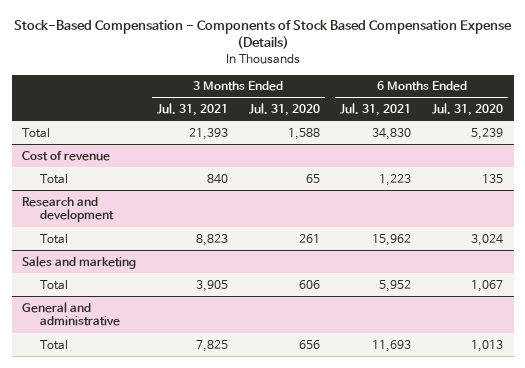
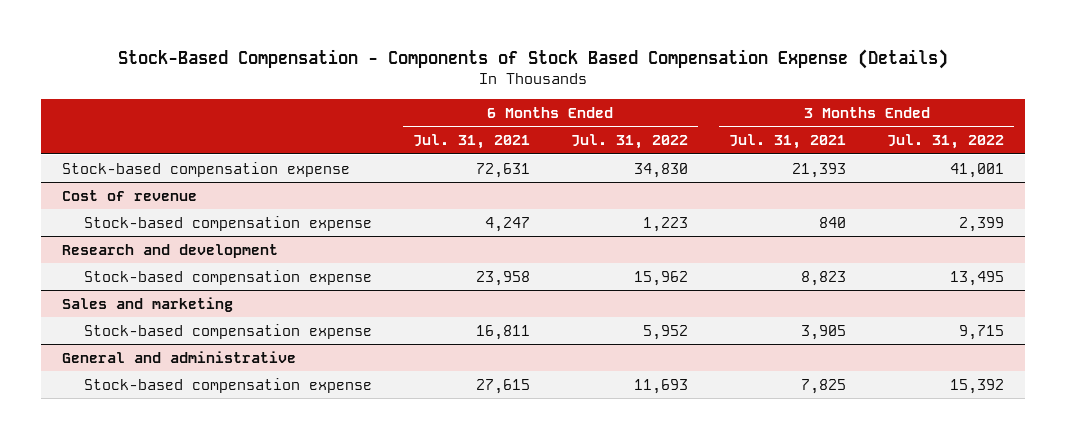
- | 3 Months Ended Jul. 31, 2021 | 3 Months Ended Jul. 31, 2020 | 6 Months Ended Jul. 31, 2021 | 6 Months Ended Jul. 31, 2020
+ | 6 Months Ended Jul. 31, 2021 | 6 Months Ended Jul. 31, 2022 | 3 Months Ended Jul. 31, 2021 | 3 Months Ended Jul. 31, 2022
- Total | 21,393 | 1,588 | 34,830 | 5,239
+ Stock-based compensation expense | 72,631 | 34,830 | 21,393 | 41,001
@ Cost of revenue
- Total | 840 | 65 | 1,223 | 135
+ Stock-based compensation expense | 4,247 | 1,223 | 840 | 2,399
@ Research and development
- Total | 8,823 | 261 | 15,962 | 3,024
+ Stock-based compensation expense | 23,958 | 15,962 | 8,823 | 13,495
@ Sales and marketing
- Total | 3,905 | 606 | 5,952 | 1,067
+ Stock-based compensation expense | 16,811 | 5,952 | 3,905 | 9,715
@ General and administrative
- Total | 7,825 | 656 | 11,693 | 1,013
+ Stock-based compensation expense | 27,615 | 11,693 | 7,825 | 15,392

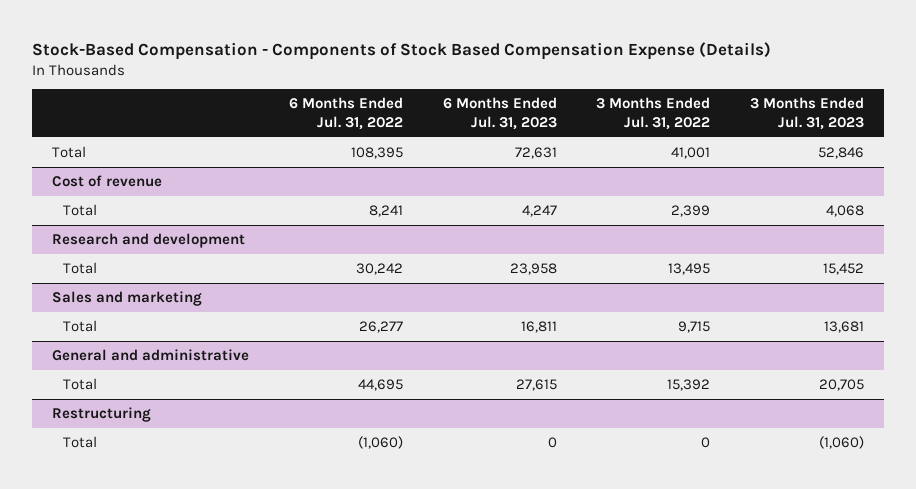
- | 6 Months Ended Jul. 31, 2021 | 6 Months Ended Jul. 31, 2022 | 3 Months Ended Jul. 31, 2021 | 3 Months Ended Jul. 31, 2022
+ | 6 Months Ended Jul. 31, 2022 | 6 Months Ended Jul. 31, 2023 | 3 Months Ended Jul. 31, 2022 | 3 Months Ended Jul. 31, 2023
- Stock-based compensation expense | 72,631 | 34,830 | 21,393 | 41,001
+ Total | 108,395 | 72,631 | 41,001 | 52,846
@ Cost of revenue
- Stock-based compensation expense | 4,247 | 1,223 | 840 | 2,399
+ Total | 8,241 | 4,247 | 2,399 | 4,068
@ Research and development
- Stock-based compensation expense | 23,958 | 15,962 | 8,823 | 13,495
+ Total | 30,242 | 23,958 | 13,495 | 15,452
@ Sales and marketing
- Stock-based compensation expense | 16,811 | 5,952 | 3,905 | 9,715
+ Total | 26,277 | 16,811 | 9,715 | 13,681
@ General and administrative
- Stock-based compensation expense | 27,615 | 11,693 | 7,825 | 15,392
+ Total | 44,695 | 27,615 | 15,392 | 20,705
+ Restructuring
+ Total | (1,060) | 0 | 0 | (1,060)

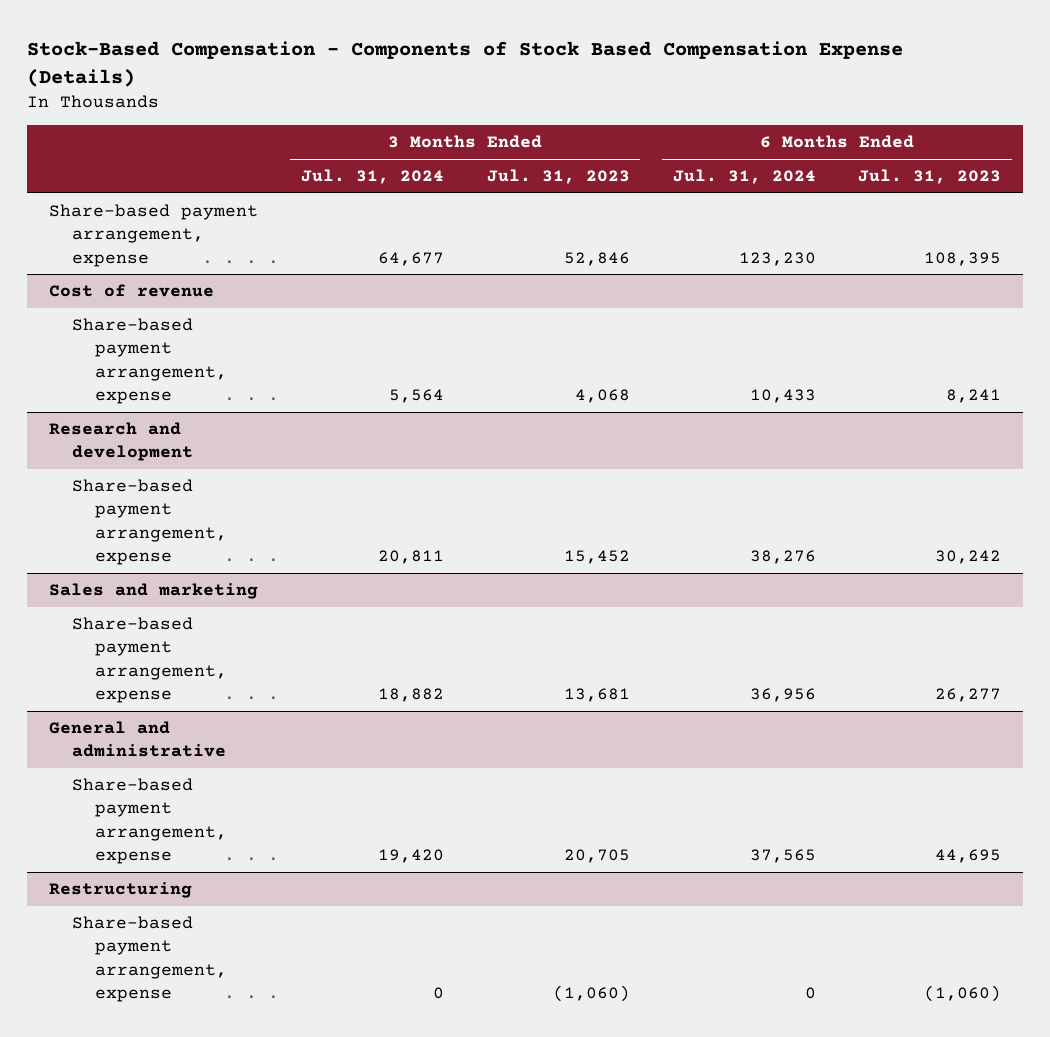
- | 6 Months Ended Jul. 31, 2022 | 6 Months Ended Jul. 31, 2023 | 3 Months Ended Jul. 31, 2022 | 3 Months Ended Jul. 31, 2023
+ | 3 Months Ended Jul. 31, 2024 | 3 Months Ended Jul. 31, 2023 | 6 Months Ended Jul. 31, 2024 | 6 Months Ended Jul. 31, 2023
- Total | 108,395 | 72,631 | 41,001 | 52,846
+ Share-based payment arrangement, expense | 64,677 | 52,846 | 123,230 | 108,395
@ Cost of revenue
- Total | 8,241 | 4,247 | 2,399 | 4,068
+ Share-based payment arrangement, expense | 5,564 | 4,068 | 10,433 | 8,241
@ Research and development
- Total | 30,242 | 23,958 | 13,495 | 15,452
+ Share-based payment arrangement, expense | 20,811 | 15,452 | 38,276 | 30,242
@ Sales and marketing
- Total | 26,277 | 16,811 | 9,715 | 13,681
+ Share-based payment arrangement, expense | 18,882 | 13,681 | 36,956 | 26,277
@ General and administrative
- Total | 44,695 | 27,615 | 15,392 | 20,705
+ Share-based payment arrangement, expense | 19,420 | 20,705 | 37,565 | 44,695
@ Restructuring
- Total | (1,060) | 0 | 0 | (1,060)
+ Share-based payment arrangement, expense | 0 | (1,060) | 0 | (1,060)

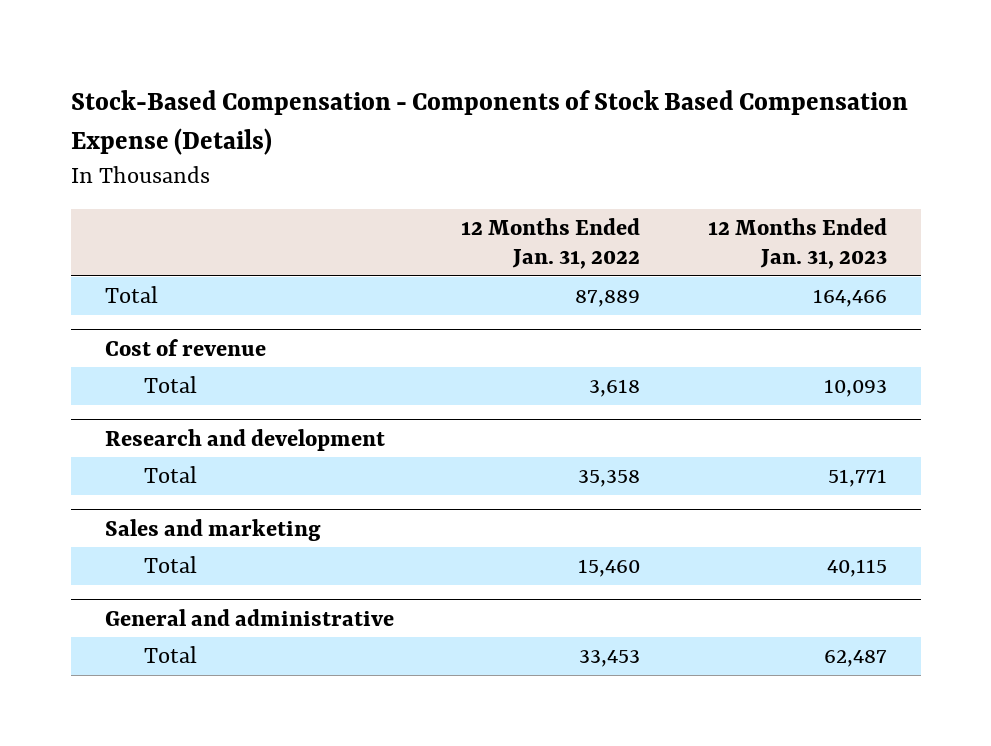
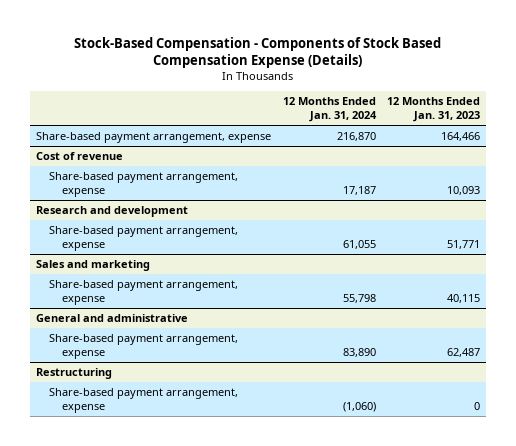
- | 12 Months Ended Jan. 31, 2022 | 12 Months Ended Jan. 31, 2023
+ | 12 Months Ended Jan. 31, 2024 | 12 Months Ended Jan. 31, 2023
- Total | 87,889 | 164,466
+ Share-based payment arrangement, expense | 216,870 | 164,466
@ Cost of revenue
- Total | 3,618 | 10,093
+ Share-based payment arrangement, expense | 17,187 | 10,093
@ Research and development
- Total | 35,358 | 51,771
+ Share-based payment arrangement, expense | 61,055 | 51,771
@ Sales and marketing
- Total | 15,460 | 40,115
+ Share-based payment arrangement, expense | 55,798 | 40,115
@ General and administrative
- Total | 33,453 | 62,487
+ Share-based payment arrangement, expense | 83,890 | 62,487
+ Restructuring
+ Share-based payment arrangement, expense | (1,060) | 0

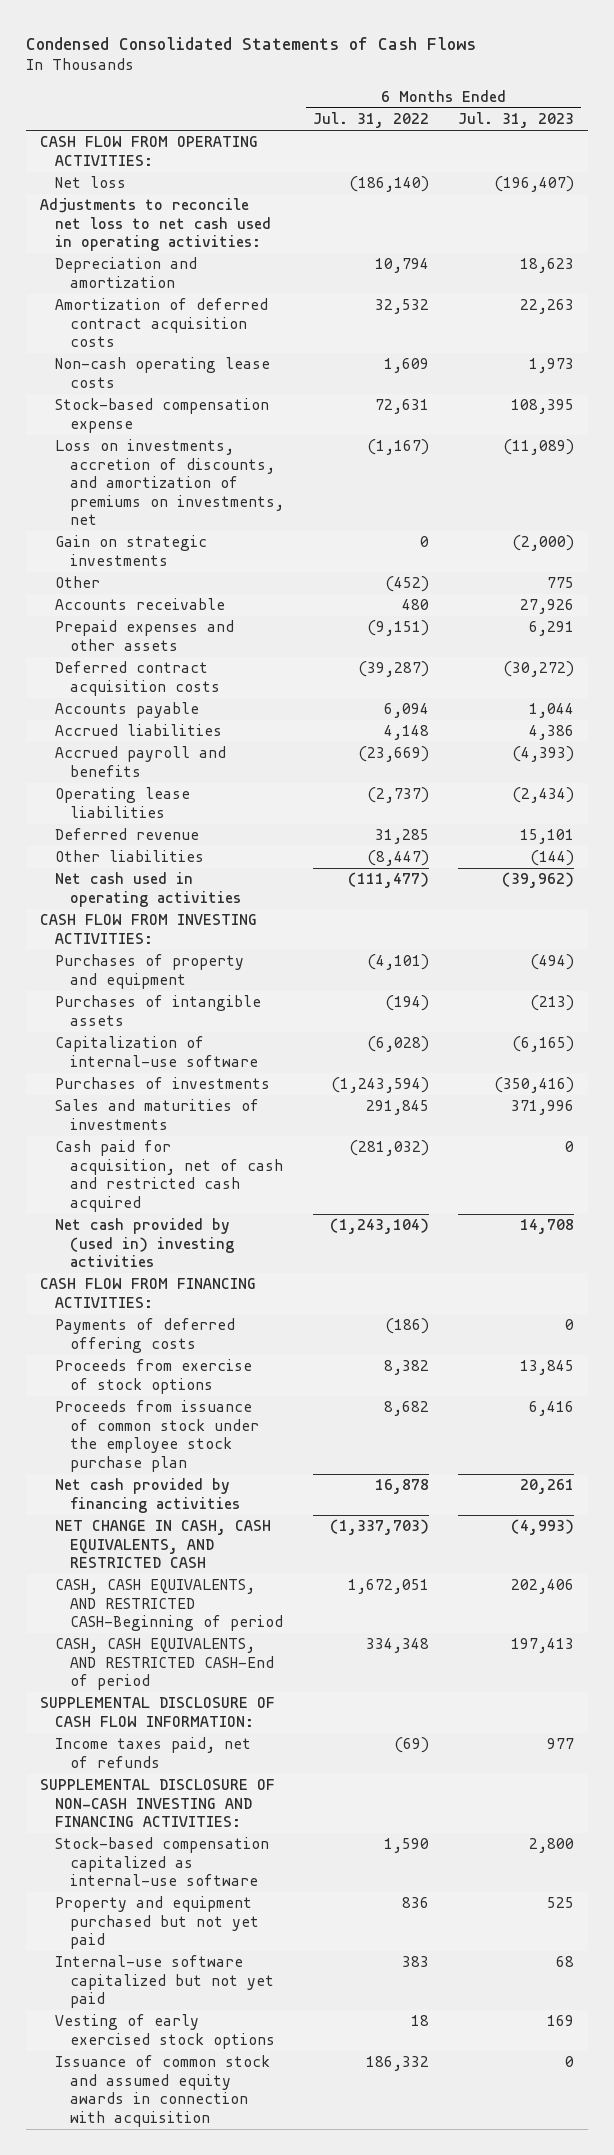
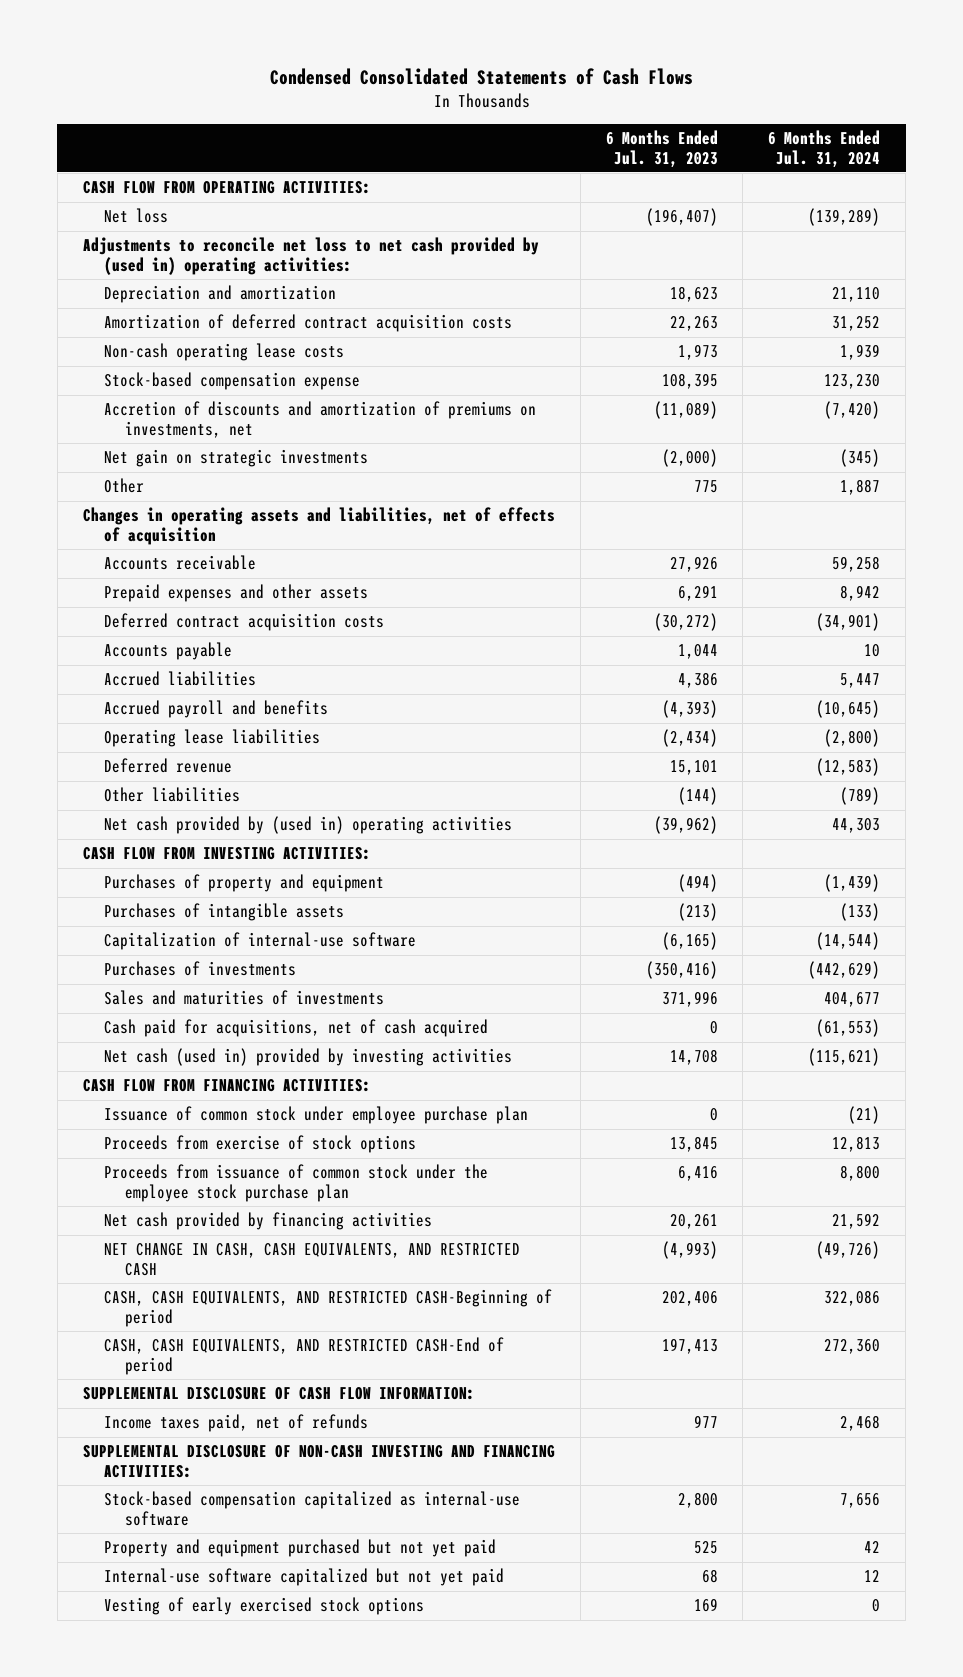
- | 6 Months Ended Jul. 31, 2022 | 6 Months Ended Jul. 31, 2023
+ | 6 Months Ended Jul. 31, 2023 | 6 Months Ended Jul. 31, 2024
- Adjustments to reconcile net loss to net cash used in operating activities:
+ Adjustments to reconcile net loss to net cash provided by (used in) operating activities:
- Loss on investments, accretion of discounts, and amortization of premiums on investments, net | (1,167) | (11,089)
- Gain on strategic investments | 0 | (2,000)
+ Accretion of discounts and amortization of premiums on investments, net | (11,089) | (7,420)
+ Net gain on strategic investments | (2,000) | (345)
+ Changes in operating assets and liabilities, net of effects of acquisition
- Net cash used in operating activities | (111,477) | (39,962)
+ Net cash provided by (used in) operating activities | (39,962) | 44,303
- Cash paid for acquisition, net of cash and restricted cash acquired | (281,032) | 0
- Net cash provided by (used in) investing activities | (1,243,104) | 14,708
+ Cash paid for acquisitions, net of cash acquired | 0 | (61,553)
+ Net cash (used in) provided by investing activities | 14,708 | (115,621)
- Payments of deferred offering costs | (186) | 0
+ Issuance of common stock under employee purchase plan | 0 | (21)
- Issuance of common stock and assumed equity awards in connection with acquisition | 186,332 | 0

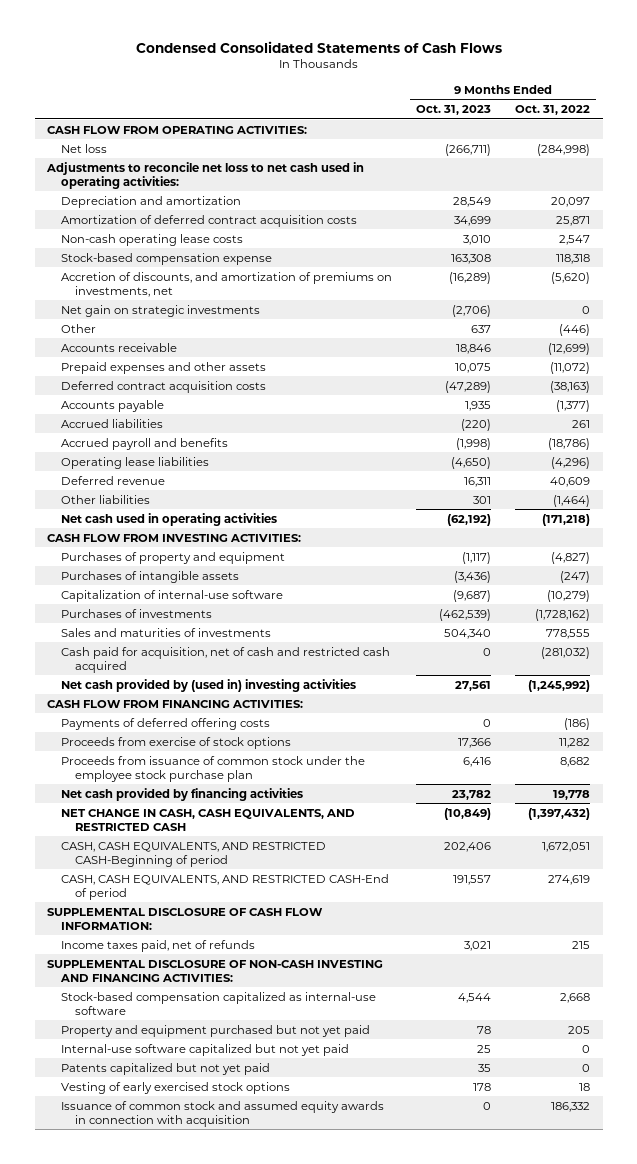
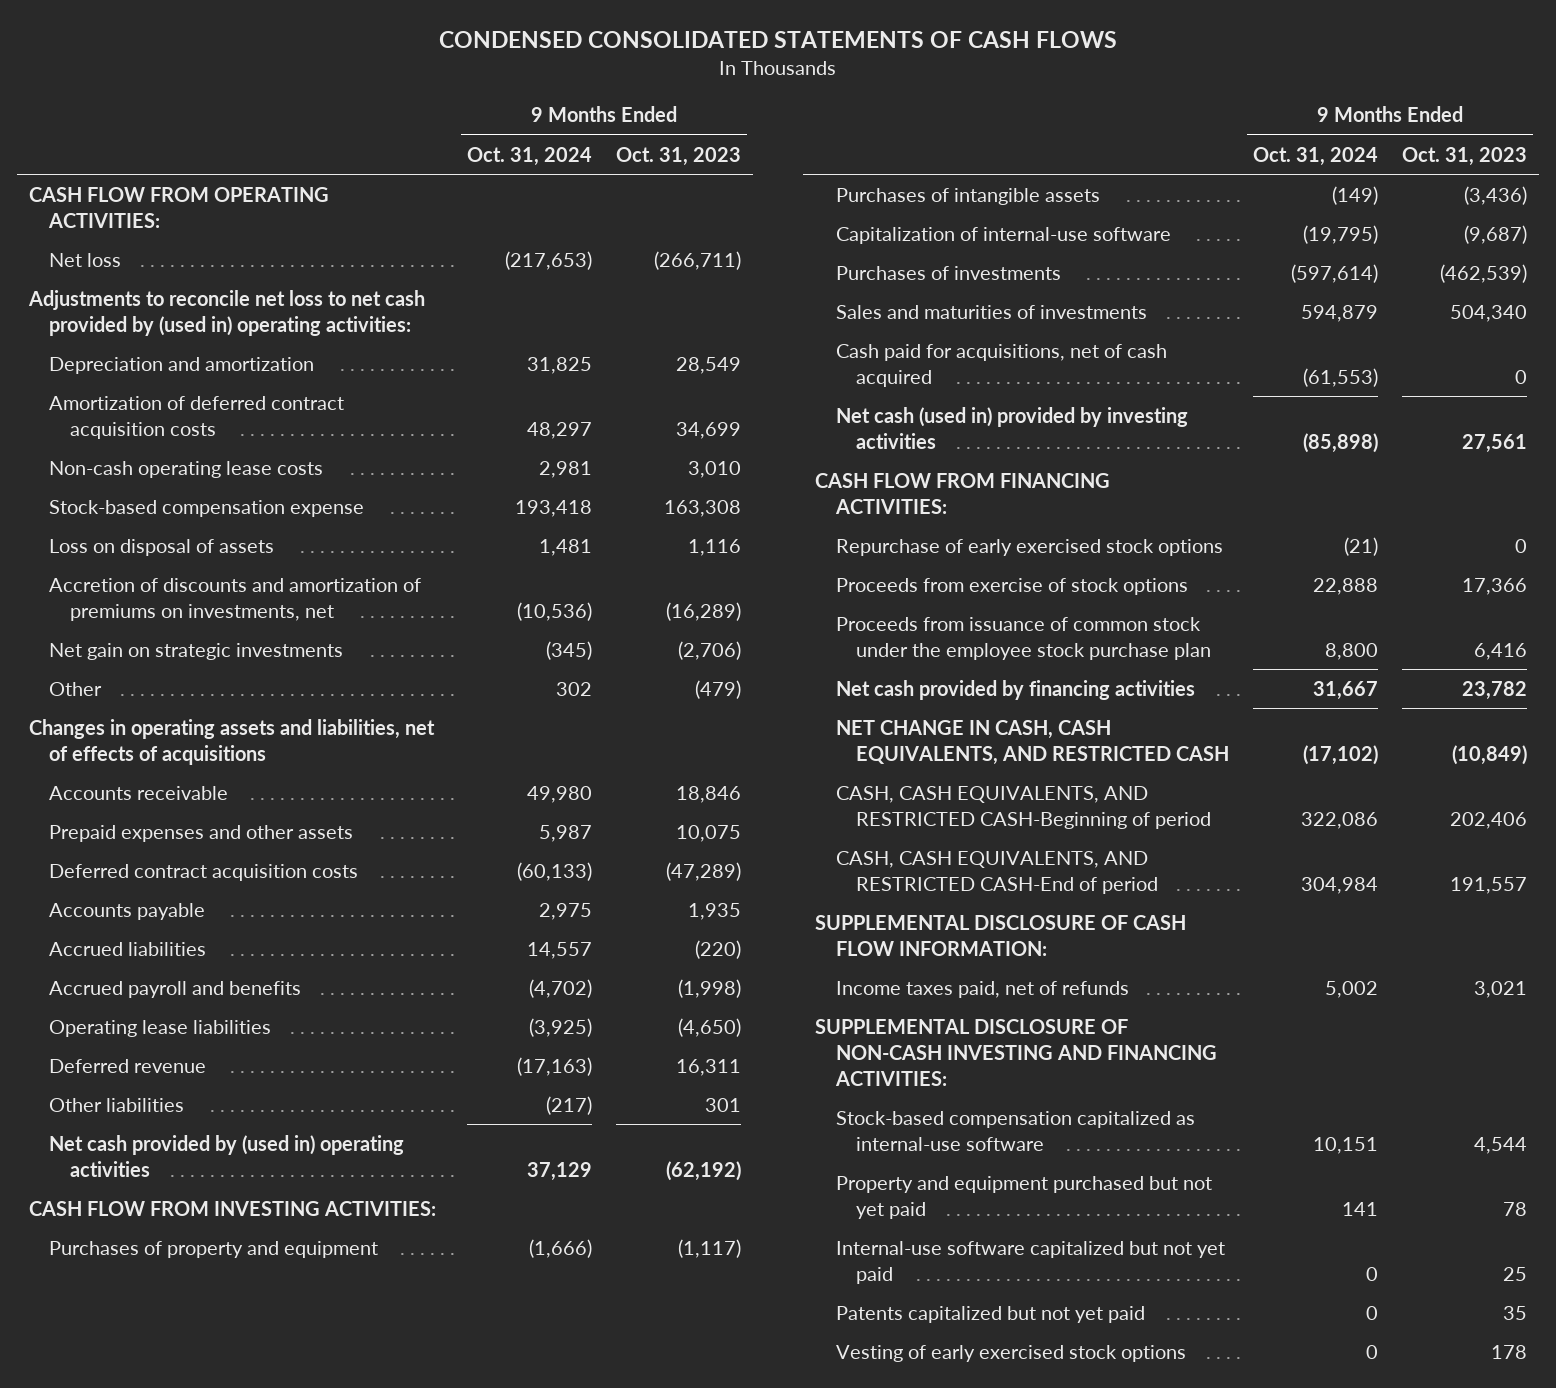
- Condensed Consolidated Statements of Cash Flows
+ CONDENSED CONSOLIDATED STATEMENTS OF CASH FLOWS
- | 9 Months Ended Oct. 31, 2023 | 9 Months Ended Oct. 31, 2022
+ | 9 Months Ended Oct. 31, 2024 | 9 Months Ended Oct. 31, 2023
- Adjustments to reconcile net loss to net cash used in operating activities:
+ Adjustments to reconcile net loss to net cash provided by (used in) operating activities:
- Accretion of discounts, and amortization of premiums on investments, net | (16,289) | (5,620)
+ Loss on disposal of assets | 1,481 | 1,116
+ Accretion of discounts and amortization of premiums on investments, net | (10,536) | (16,289)
- Other | 637 | (446)
+ Other | 302 | (479)
+ Changes in operating assets and liabilities, net of effects of acquisitions
- Net cash used in operating activities | (62,192) | (171,218)
+ Net cash provided by (used in) operating activities | 37,129 | (62,192)
- Cash paid for acquisition, net of cash and restricted cash acquired | 0 | (281,032)
- Net cash provided by (used in) investing activities | 27,561 | (1,245,992)
+ Cash paid for acquisitions, net of cash acquired | (61,553) | 0
+ Net cash (used in) provided by investing activities | (85,898) | 27,561
- Payments of deferred offering costs | 0 | (186)
+ Repurchase of early exercised stock options | (21) | 0
- Issuance of common stock and assumed equity awards in connection with acquisition | 0 | 186,332

